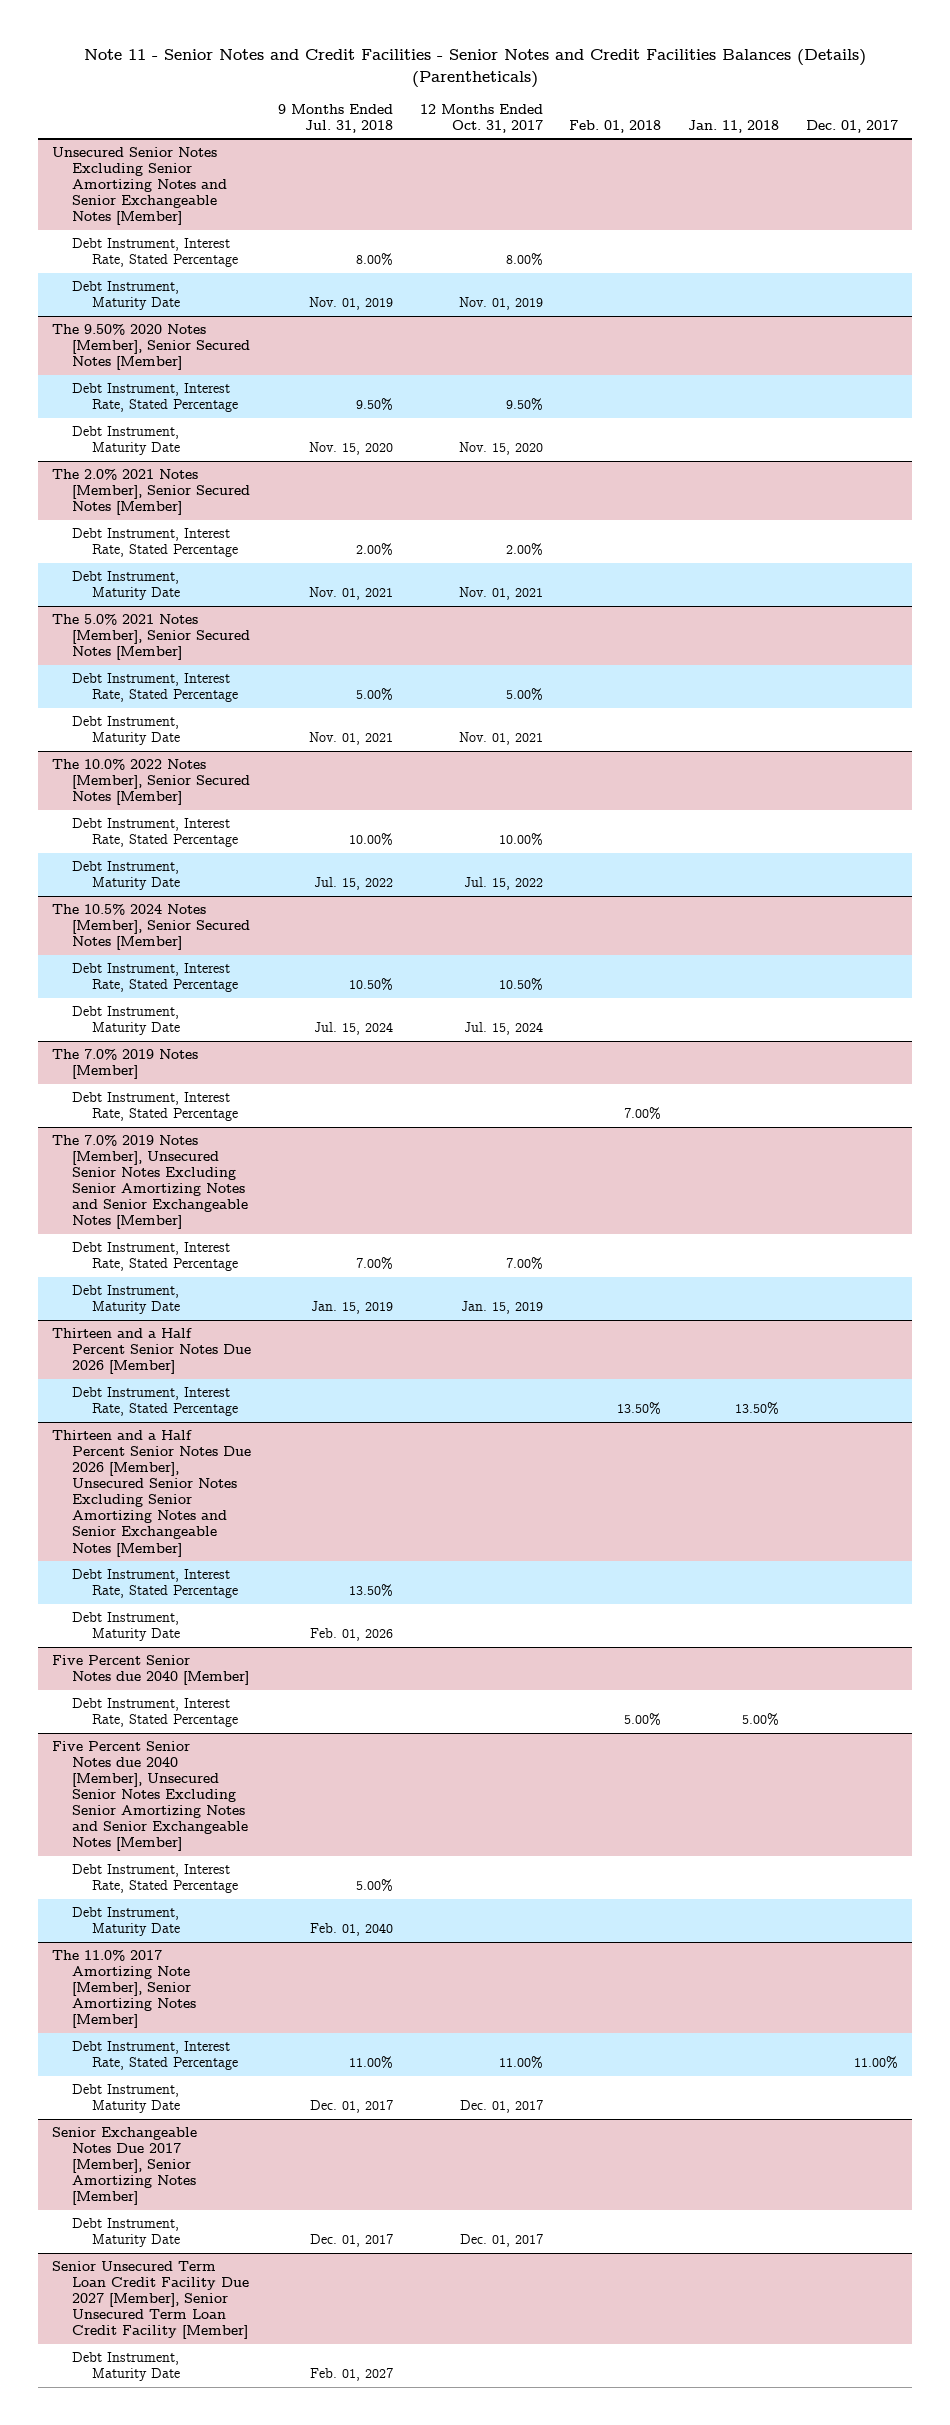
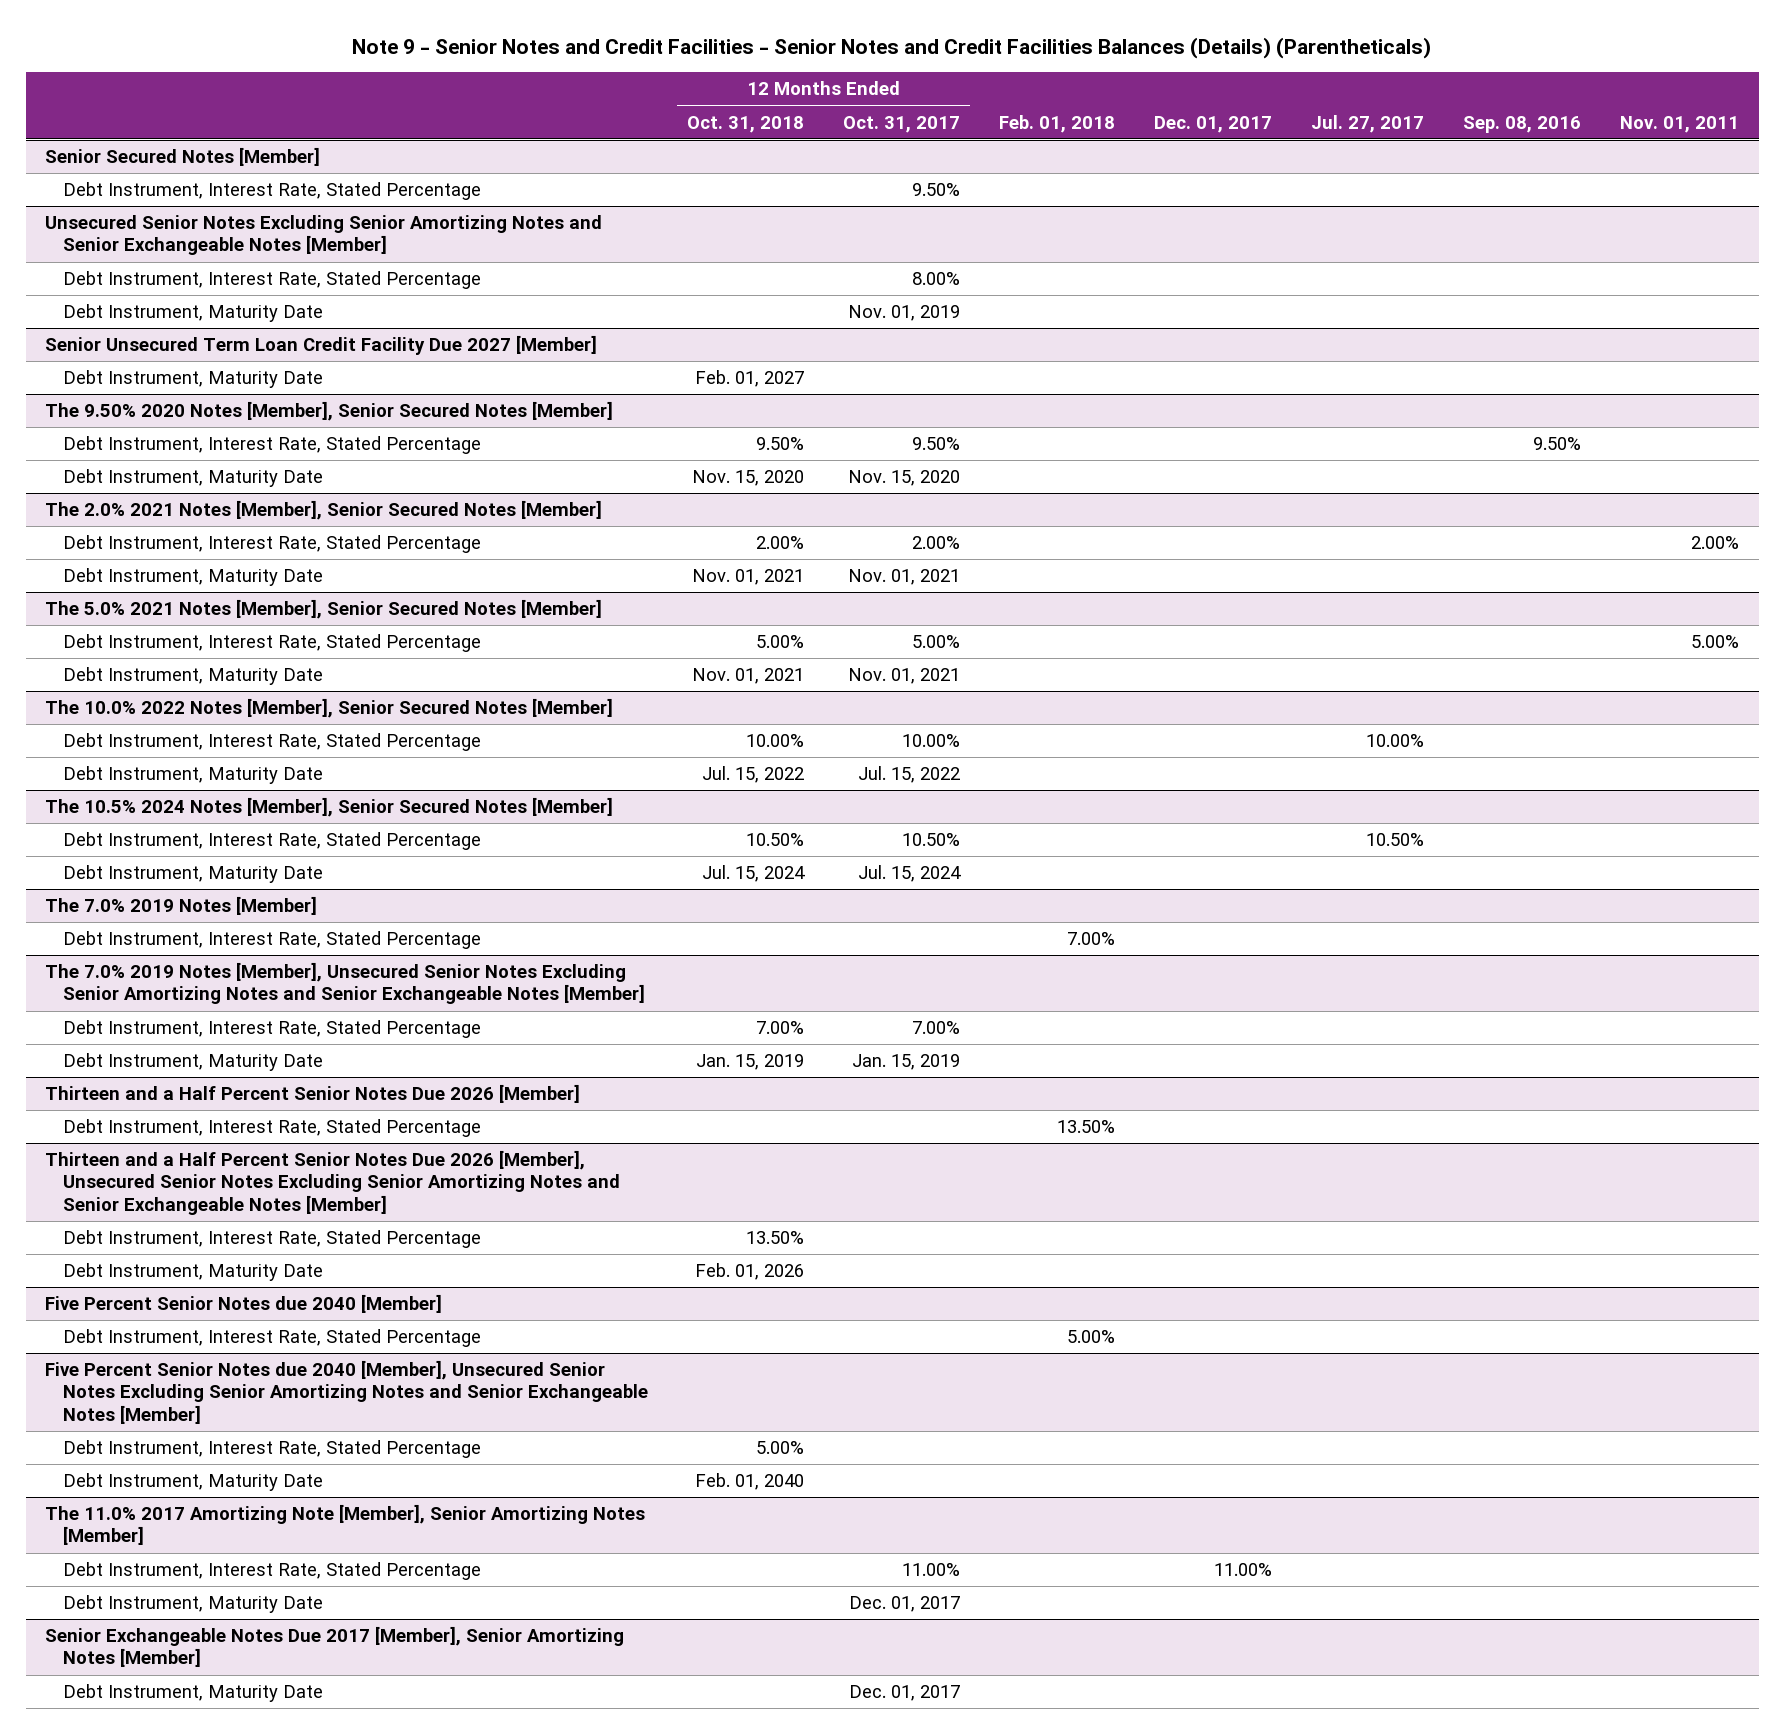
- Note 11 - Senior Notes and Credit Facilities - Senior Notes and Credit Facilities Balances (Details) (Parentheticals)
+ Note 9 - Senior Notes and Credit Facilities - Senior Notes and Credit Facilities Balances (Details) (Parentheticals)
- | 9 Months Ended Jul. 31, 2018 | 12 Months Ended Oct. 31, 2017 | Feb. 01, 2018 | Jan. 11, 2018 | Dec. 01, 2017
+ | 12 Months Ended Oct. 31, 2018 | 12 Months Ended Oct. 31, 2017 | Feb. 01, 2018 | Dec. 01, 2017 | Jul. 27, 2017 | Sep. 08, 2016 | Nov. 01, 2011
+ Senior Secured Notes [Member]
+ Debt Instrument, Interest Rate, Stated Percentage | | 9.50% | | | | |
+ Senior Unsecured Term Loan Credit Facility Due 2027 [Member]
+ Debt Instrument, Maturity Date | Feb. 01, 2027 | | | | | |
- Senior Unsecured Term Loan Credit Facility Due 2027 [Member], Senior Unsecured Term Loan Credit Facility [Member]
- Debt Instrument, Maturity Date | Feb. 01, 2027 | | | |

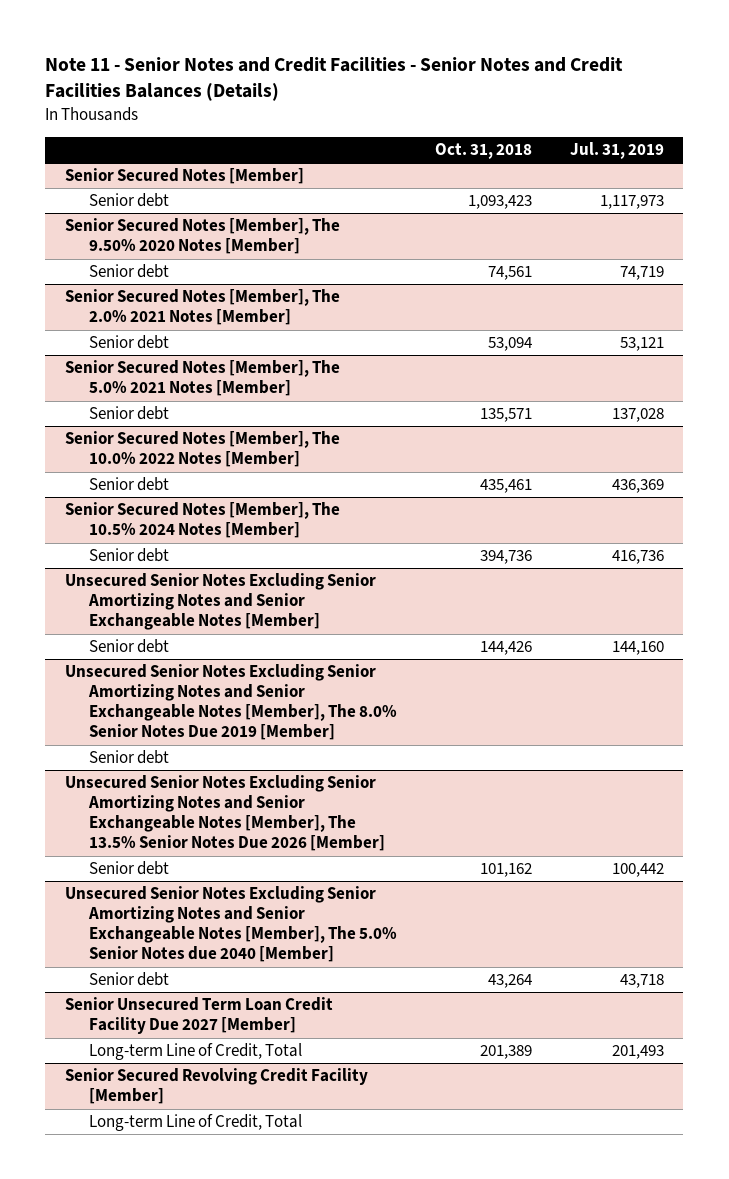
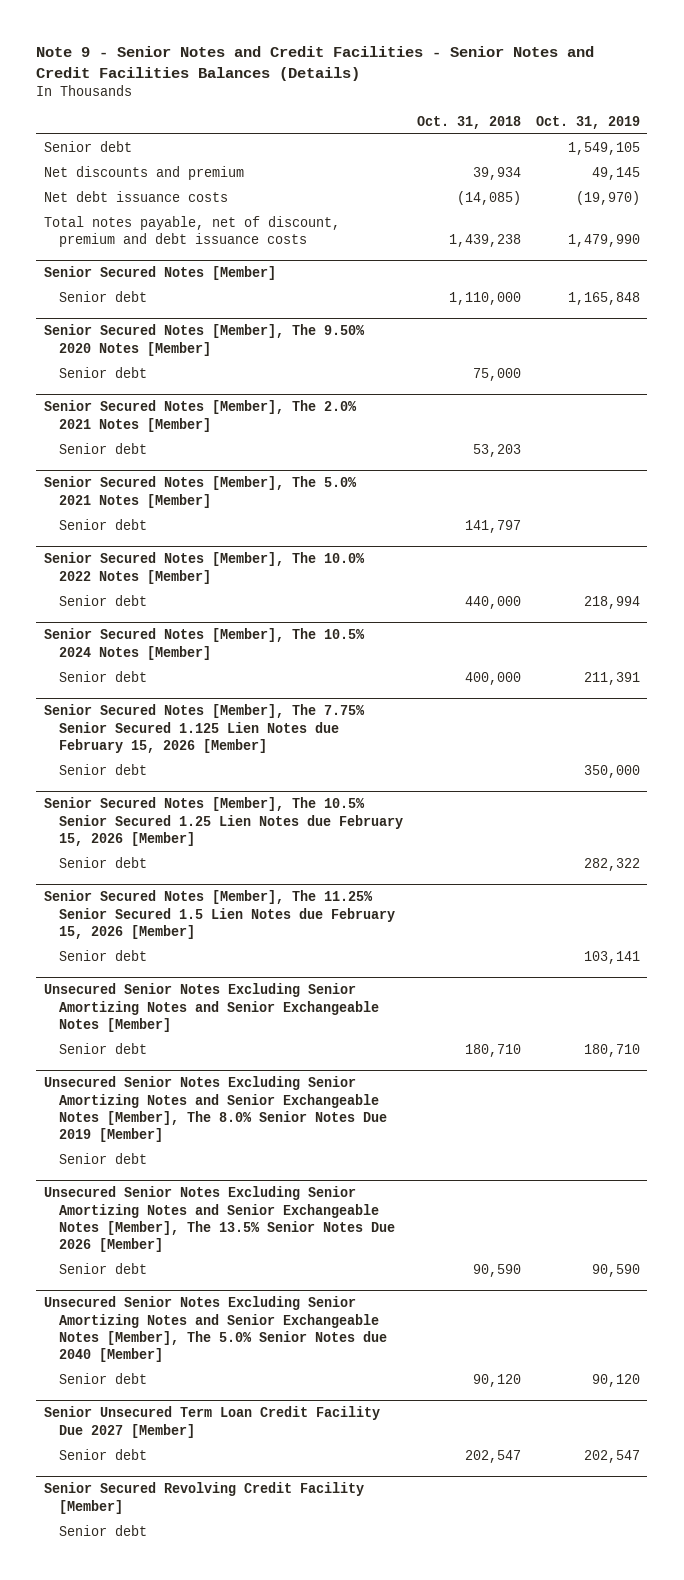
- Note 11 - Senior Notes and Credit Facilities - Senior Notes and Credit Facilities Balances (Details)
+ Note 9 - Senior Notes and Credit Facilities - Senior Notes and Credit Facilities Balances (Details)
- | Oct. 31, 2018 | Jul. 31, 2019
+ | Oct. 31, 2018 | Oct. 31, 2019
+ Senior debt | | 1,549,105
+ Net discounts and premium | 39,934 | 49,145
+ Net debt issuance costs | (14,085) | (19,970)
+ Total notes payable, net of discount, premium and debt issuance costs | 1,439,238 | 1,479,990
@ Senior Secured Notes [Member]
- Senior debt | 1,093,423 | 1,117,973
+ Senior debt | 1,110,000 | 1,165,848
@ Senior Secured Notes [Member], The 9.50% 2020 Notes [Member]
- Senior debt | 74,561 | 74,719
+ Senior debt | 75,000 |
@ Senior Secured Notes [Member], The 2.0% 2021 Notes [Member]
- Senior debt | 53,094 | 53,121
+ Senior debt | 53,203 |
@ Senior Secured Notes [Member], The 5.0% 2021 Notes [Member]
- Senior debt | 135,571 | 137,028
+ Senior debt | 141,797 |
@ Senior Secured Notes [Member], The 10.0% 2022 Notes [Member]
- Senior debt | 435,461 | 436,369
+ Senior debt | 440,000 | 218,994
@ Senior Secured Notes [Member], The 10.5% 2024 Notes [Member]
- Senior debt | 394,736 | 416,736
+ Senior debt | 400,000 | 211,391
+ Senior Secured Notes [Member], The 7.75% Senior Secured 1.125 Lien Notes due February 15, 2026 [Member]
+ Senior debt | | 350,000
+ Senior Secured Notes [Member], The 10.5% Senior Secured 1.25 Lien Notes due February 15, 2026 [Member]
+ Senior debt | | 282,322
+ Senior Secured Notes [Member], The 11.25% Senior Secured 1.5 Lien Notes due February 15, 2026 [Member]
+ Senior debt | | 103,141
@ Unsecured Senior Notes Excluding Senior Amortizing Notes and Senior Exchangeable Notes [Member]
- Senior debt | 144,426 | 144,160
+ Senior debt | 180,710 | 180,710
@ Unsecured Senior Notes Excluding Senior Amortizing Notes and Senior Exchangeable Notes [Member], The 13.5% Senior Notes Due 2026 [Member]
- Senior debt | 101,162 | 100,442
+ Senior debt | 90,590 | 90,590
@ Unsecured Senior Notes Excluding Senior Amortizing Notes and Senior Exchangeable Notes [Member], The 5.0% Senior Notes due 2040 [Member]
- Senior debt | 43,264 | 43,718
+ Senior debt | 90,120 | 90,120
@ Senior Unsecured Term Loan Credit Facility Due 2027 [Member]
- Long-term Line of Credit, Total | 201,389 | 201,493
+ Senior debt | 202,547 | 202,547
@ Senior Secured Revolving Credit Facility [Member]
- Long-term Line of Credit, Total
+ Senior debt

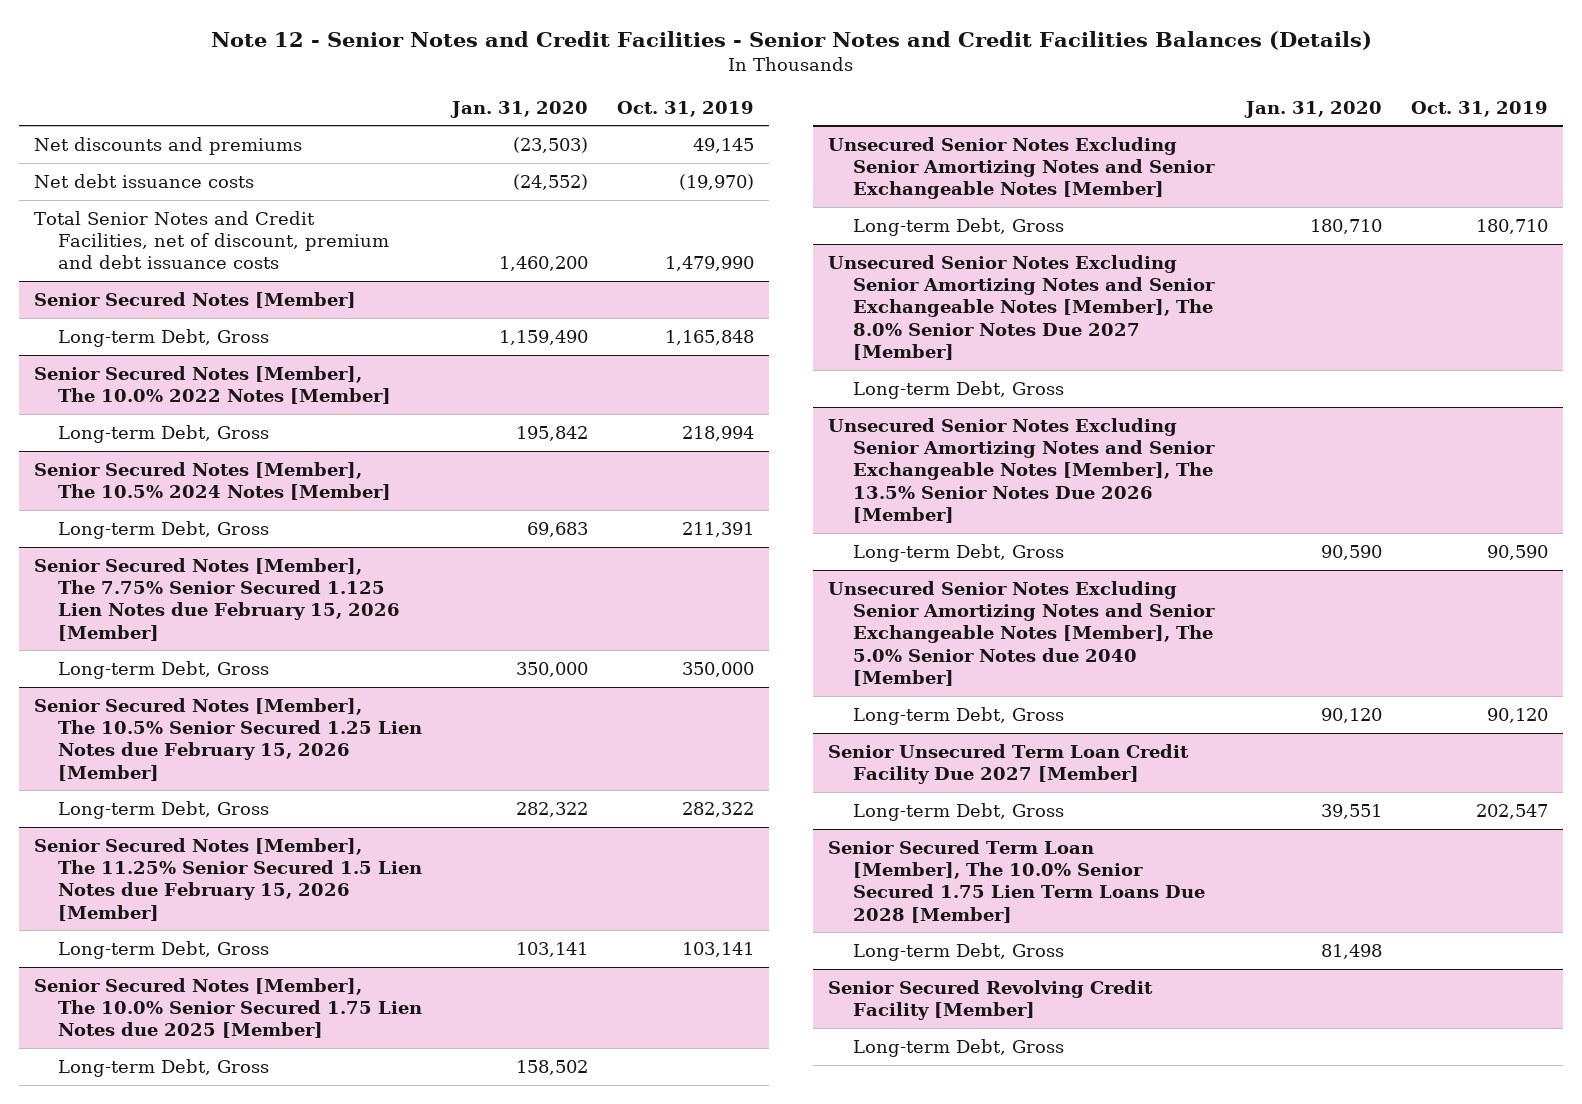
- Note 9 - Senior Notes and Credit Facilities - Senior Notes and Credit Facilities Balances (Details)
+ Note 12 - Senior Notes and Credit Facilities - Senior Notes and Credit Facilities Balances (Details)
- | Oct. 31, 2018 | Oct. 31, 2019
+ | Jan. 31, 2020 | Oct. 31, 2019
- Senior debt | | 1,549,105
- Net discounts and premium | 39,934 | 49,145
+ Net discounts and premiums | (23,503) | 49,145
- Total notes payable, net of discount, premium and debt issuance costs | 1,439,238 | 1,479,990
+ Total Senior Notes and Credit Facilities, net of discount, premium and debt issuance costs | 1,460,200 | 1,479,990
@ Senior Secured Notes [Member]
- Senior debt | 1,110,000 | 1,165,848
- Senior Secured Notes [Member], The 9.50% 2020 Notes [Member]
- Senior debt | 75,000 |
- Senior Secured Notes [Member], The 2.0% 2021 Notes [Member]
- Senior debt | 53,203 |
- Senior Secured Notes [Member], The 5.0% 2021 Notes [Member]
- Senior debt | 141,797 |
@ Senior Secured Notes [Member]
+ Long-term Debt, Gross | 1,159,490 | 1,165,848
@ Senior Secured Notes [Member], The 10.0% 2022 Notes [Member]
- Senior debt | 440,000 | 218,994
+ Long-term Debt, Gross | 195,842 | 218,994
@ Senior Secured Notes [Member], The 10.5% 2024 Notes [Member]
- Senior debt | 400,000 | 211,391
+ Long-term Debt, Gross | 69,683 | 211,391
@ Senior Secured Notes [Member], The 7.75% Senior Secured 1.125 Lien Notes due February 15, 2026 [Member]
- Senior debt | | 350,000
+ Long-term Debt, Gross | 350,000 | 350,000
@ Senior Secured Notes [Member], The 10.5% Senior Secured 1.25 Lien Notes due February 15, 2026 [Member]
- Senior debt | | 282,322
+ Long-term Debt, Gross | 282,322 | 282,322
@ Senior Secured Notes [Member], The 11.25% Senior Secured 1.5 Lien Notes due February 15, 2026 [Member]
- Senior debt | | 103,141
+ Long-term Debt, Gross | 103,141 | 103,141
+ Senior Secured Notes [Member], The 10.0% Senior Secured 1.75 Lien Notes due 2025 [Member]
+ Long-term Debt, Gross | 158,502 |
@ Unsecured Senior Notes Excluding Senior Amortizing Notes and Senior Exchangeable Notes [Member]
- Senior debt | 180,710 | 180,710
- Unsecured Senior Notes Excluding Senior Amortizing Notes and Senior Exchangeable Notes [Member], The 8.0% Senior Notes Due 2019 [Member]
- Senior debt
@ Unsecured Senior Notes Excluding Senior Amortizing Notes and Senior Exchangeable Notes [Member]
+ Long-term Debt, Gross | 180,710 | 180,710
+ Unsecured Senior Notes Excluding Senior Amortizing Notes and Senior Exchangeable Notes [Member], The 8.0% Senior Notes Due 2027 [Member]
+ Long-term Debt, Gross
@ Unsecured Senior Notes Excluding Senior Amortizing Notes and Senior Exchangeable Notes [Member], The 13.5% Senior Notes Due 2026 [Member]
- Senior debt | 90,590 | 90,590
+ Long-term Debt, Gross | 90,590 | 90,590
@ Unsecured Senior Notes Excluding Senior Amortizing Notes and Senior Exchangeable Notes [Member], The 5.0% Senior Notes due 2040 [Member]
- Senior debt | 90,120 | 90,120
+ Long-term Debt, Gross | 90,120 | 90,120
@ Senior Unsecured Term Loan Credit Facility Due 2027 [Member]
- Senior debt | 202,547 | 202,547
+ Long-term Debt, Gross | 39,551 | 202,547
+ Senior Secured Term Loan [Member], The 10.0% Senior Secured 1.75 Lien Term Loans Due 2028 [Member]
+ Long-term Debt, Gross | 81,498 |
@ Senior Secured Revolving Credit Facility [Member]
- Senior debt
+ Long-term Debt, Gross

